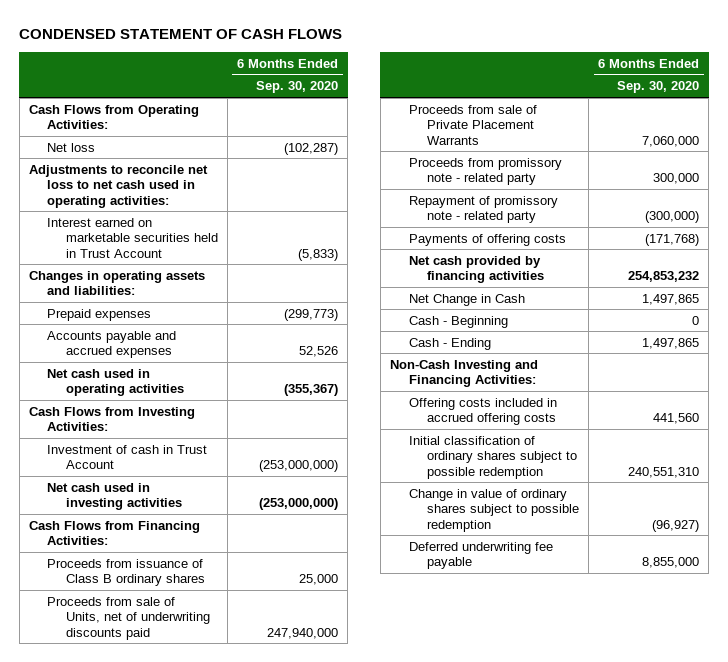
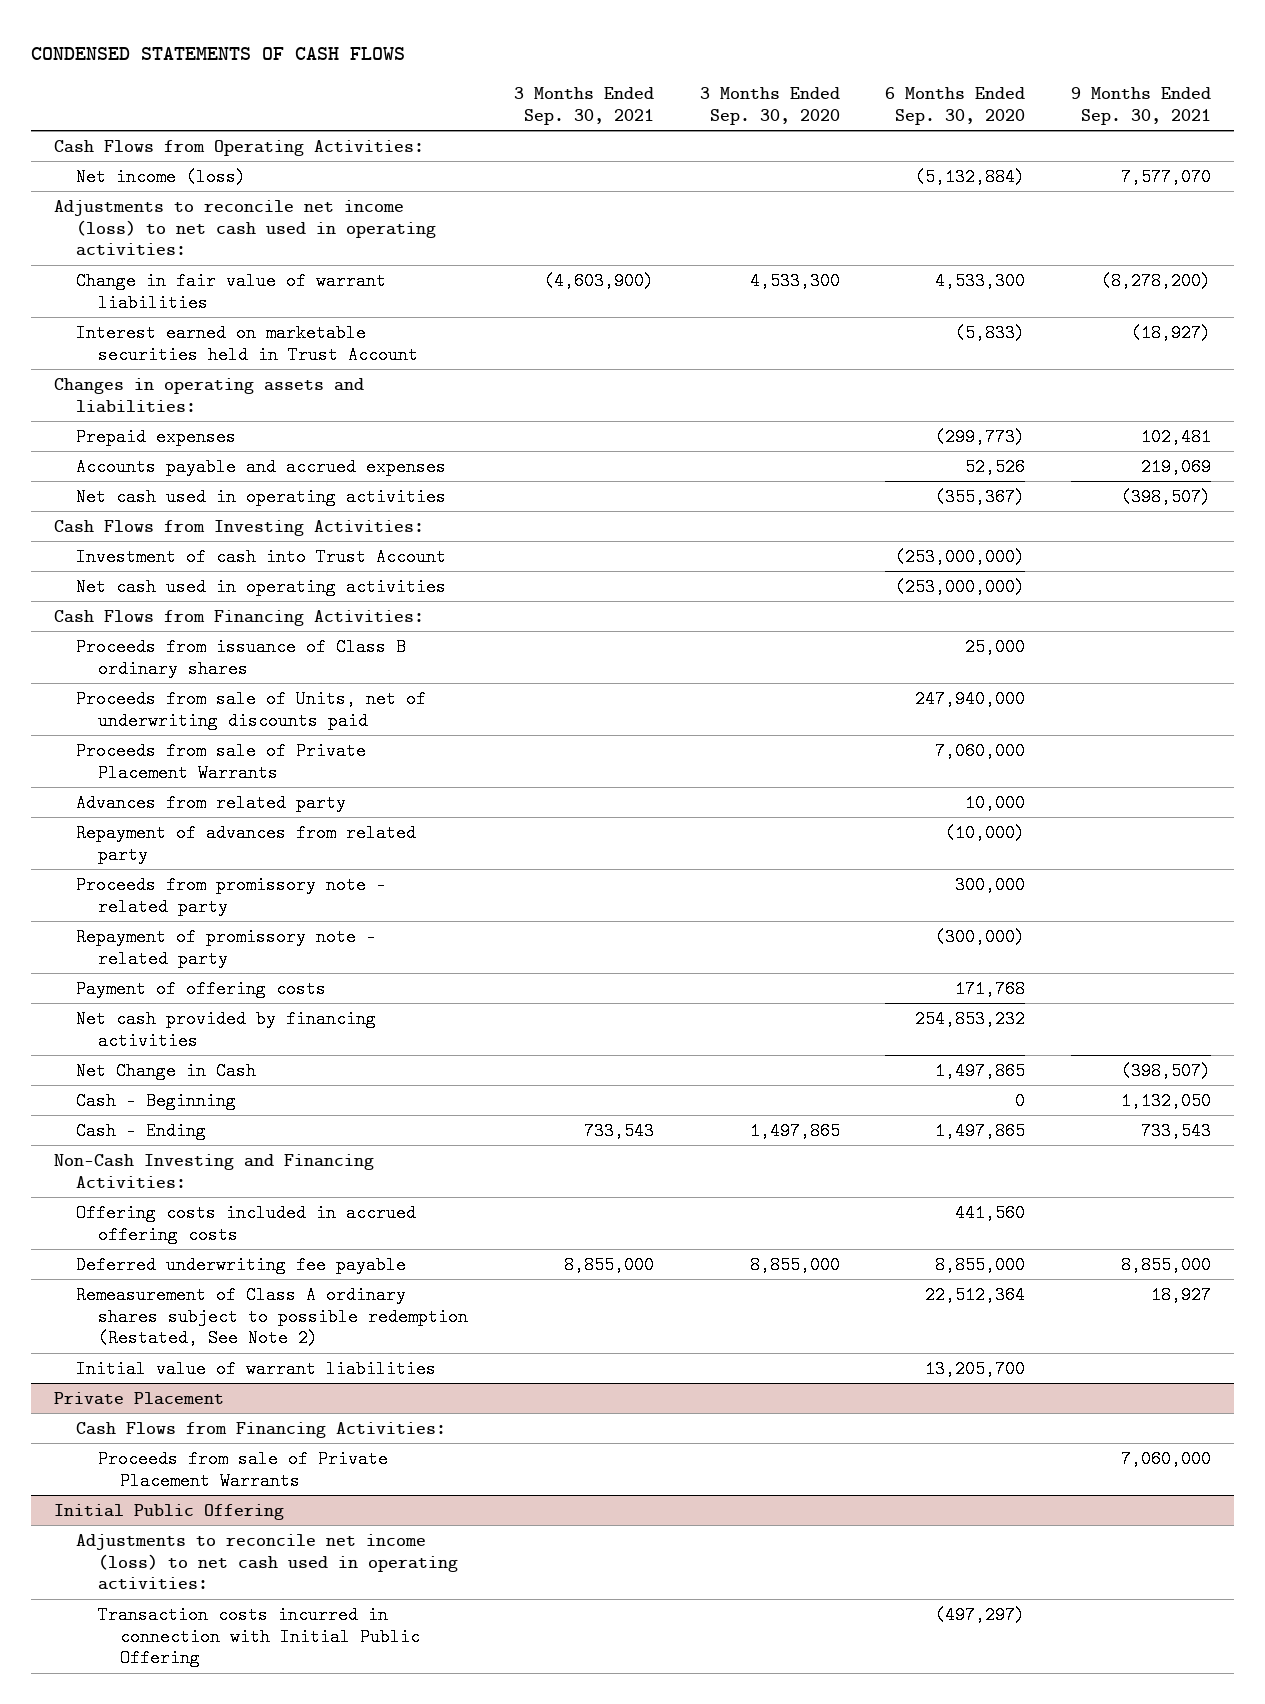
- CONDENSED STATEMENT OF CASH FLOWS
+ CONDENSED STATEMENTS OF CASH FLOWS
- | 6 Months Ended Sep. 30, 2020
+ | 3 Months Ended Sep. 30, 2021 | 3 Months Ended Sep. 30, 2020 | 6 Months Ended Sep. 30, 2020 | 9 Months Ended Sep. 30, 2021
- Net loss | (102,287)
- Adjustments to reconcile net loss to net cash used in operating activities:
+ Net income (loss) | | | (5,132,884) | 7,577,070
+ Adjustments to reconcile net income (loss) to net cash used in operating activities:
+ Change in fair value of warrant liabilities | (4,603,900) | 4,533,300 | 4,533,300 | (8,278,200)
- Investment of cash in Trust Account | (253,000,000)
- Net cash used in investing activities | (253,000,000)
+ Investment of cash into Trust Account | | | (253,000,000) |
+ Net cash used in operating activities | | | (253,000,000) |
+ Advances from related party | | | 10,000 |
+ Repayment of advances from related party | | | (10,000) |
- Payments of offering costs | (171,768)
+ Payment of offering costs | | | 171,768 |
- Initial classification of ordinary shares subject to possible redemption | 240,551,310
- Change in value of ordinary shares subject to possible redemption | (96,927)
+ Remeasurement of Class A ordinary shares subject to possible redemption (Restated, See Note 2) | | | 22,512,364 | 18,927
+ Initial value of warrant liabilities | | | 13,205,700 |
+ Private Placement
+ Cash Flows from Financing Activities:
+ Proceeds from sale of Private Placement Warrants | | | | 7,060,000
+ Initial Public Offering
+ Adjustments to reconcile net income (loss) to net cash used in operating activities:
+ Transaction costs incurred in connection with Initial Public Offering | | | (497,297) |

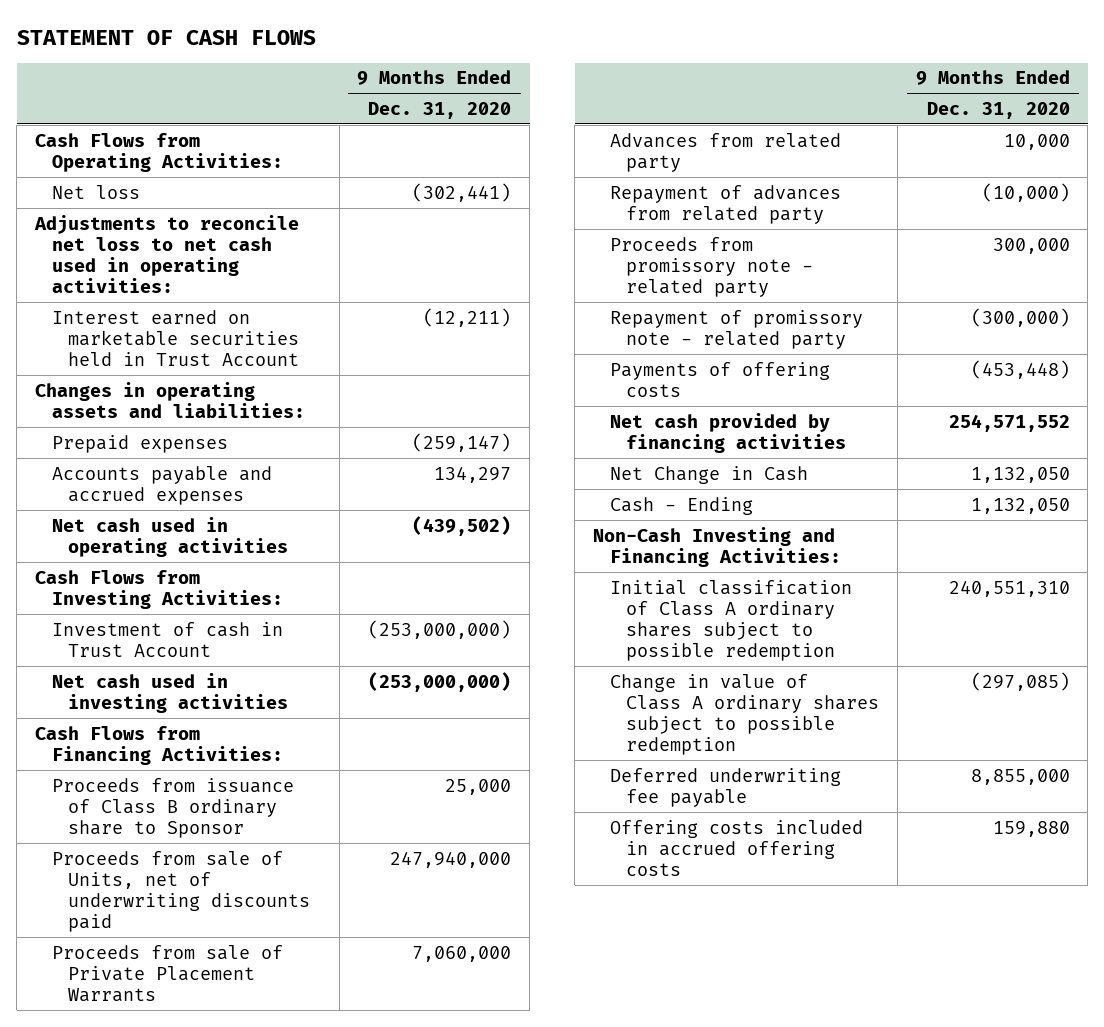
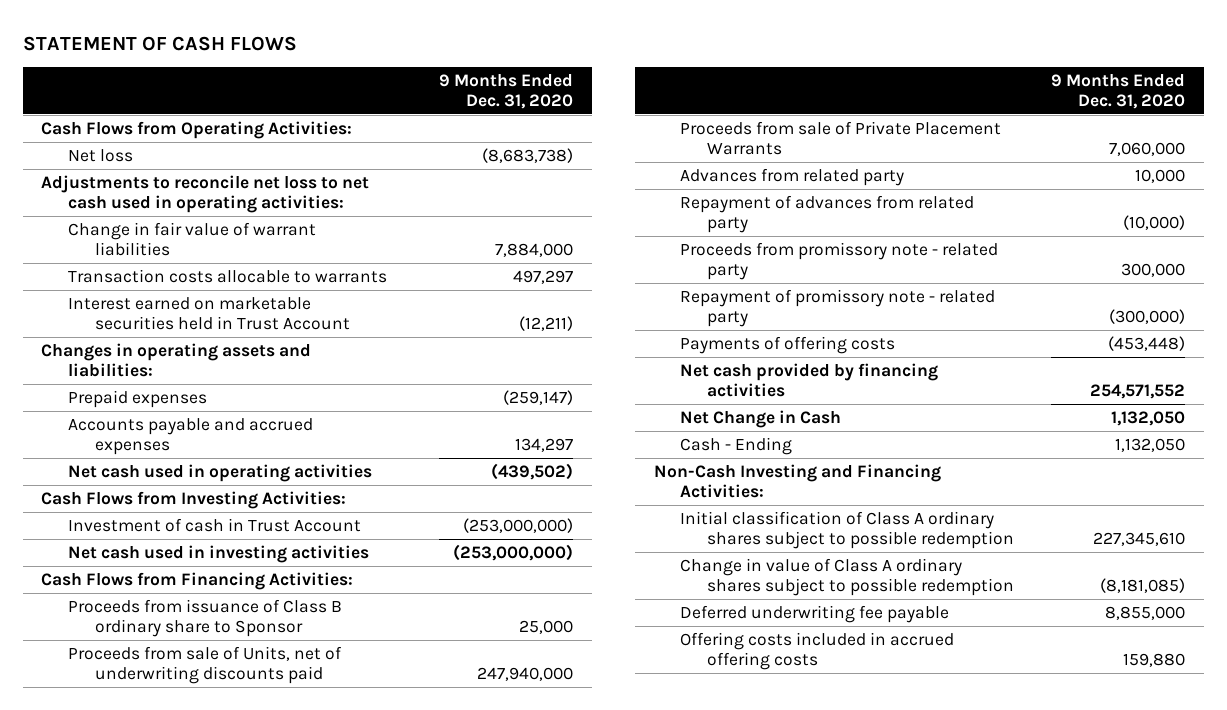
- Net loss | (302,441)
+ Net loss | (8,683,738)
+ Change in fair value of warrant liabilities | 7,884,000
+ Transaction costs allocable to warrants | 497,297
- Initial classification of Class A ordinary shares subject to possible redemption | 240,551,310
- Change in value of Class A ordinary shares subject to possible redemption | (297,085)
+ Initial classification of Class A ordinary shares subject to possible redemption | 227,345,610
+ Change in value of Class A ordinary shares subject to possible redemption | (8,181,085)

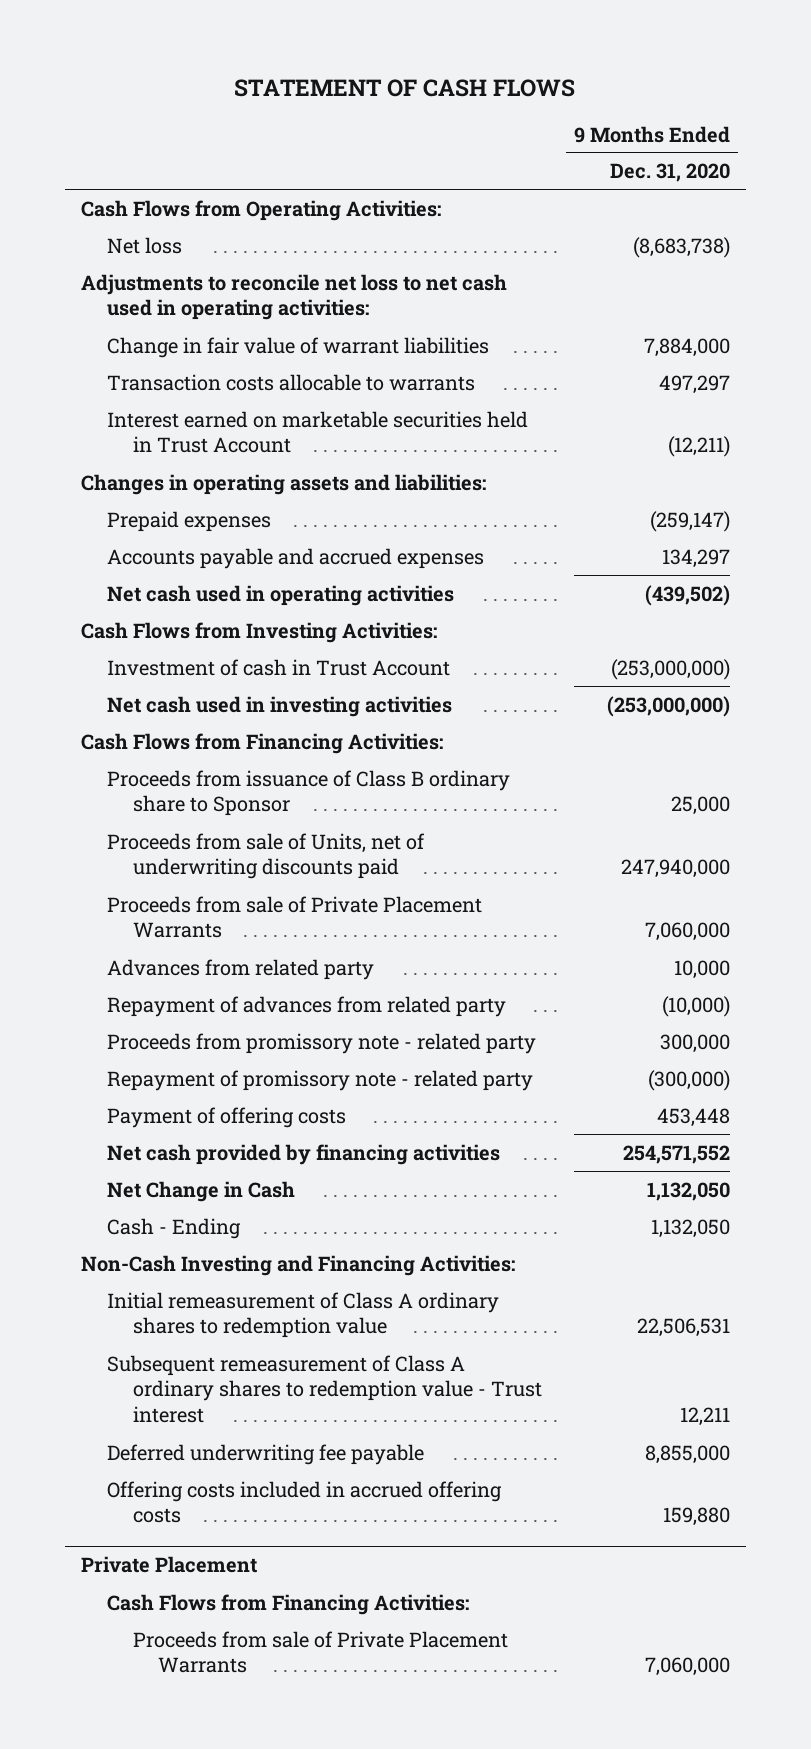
- Payments of offering costs | (453,448)
+ Payment of offering costs | 453,448
- Initial classification of Class A ordinary shares subject to possible redemption | 227,345,610
- Change in value of Class A ordinary shares subject to possible redemption | (8,181,085)
+ Initial remeasurement of Class A ordinary shares to redemption value | 22,506,531
+ Subsequent remeasurement of Class A ordinary shares to redemption value - Trust interest | 12,211
+ Private Placement
+ Cash Flows from Financing Activities:
+ Proceeds from sale of Private Placement Warrants | 7,060,000

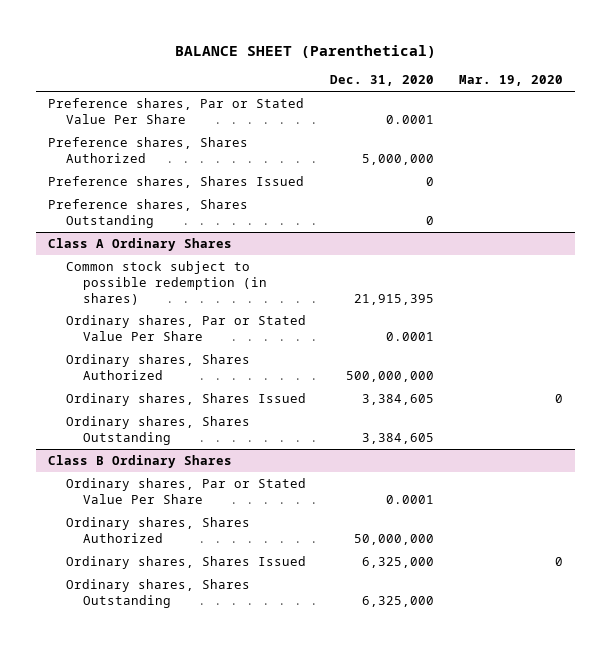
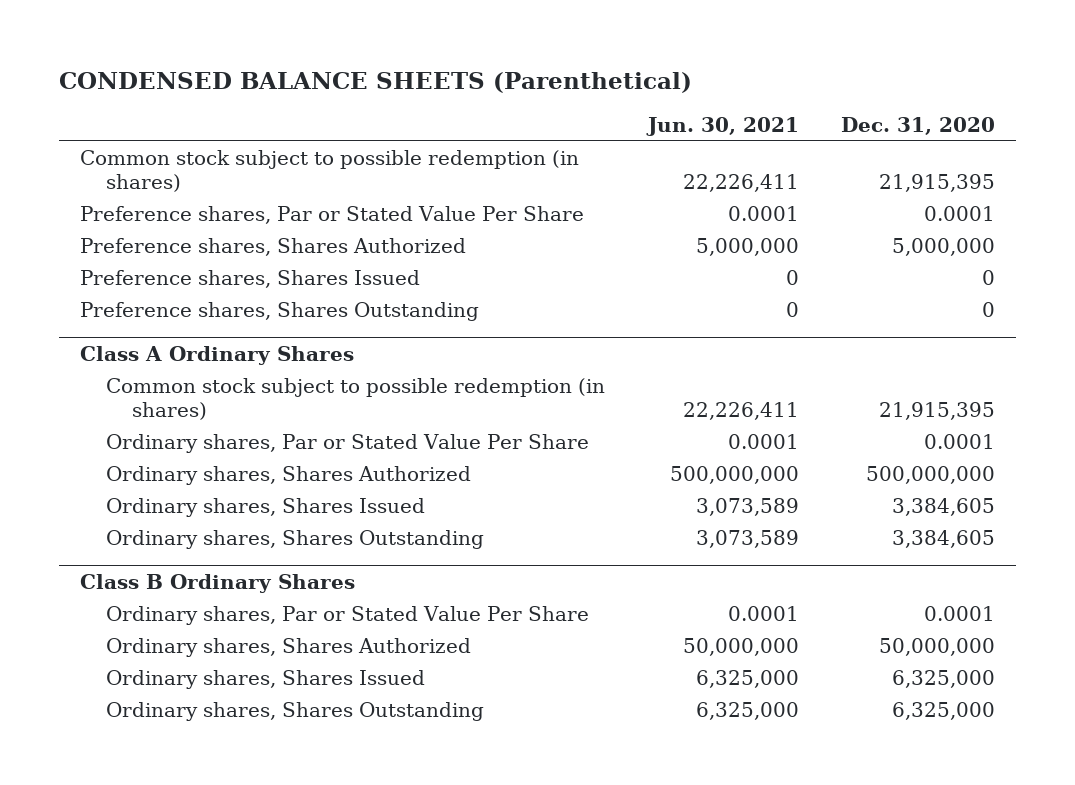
- BALANCE SHEET (Parenthetical)
+ CONDENSED BALANCE SHEETS (Parenthetical)
- | Dec. 31, 2020 | Mar. 19, 2020
+ | Jun. 30, 2021 | Dec. 31, 2020
+ Common stock subject to possible redemption (in shares) | 22,226,411 | 21,915,395

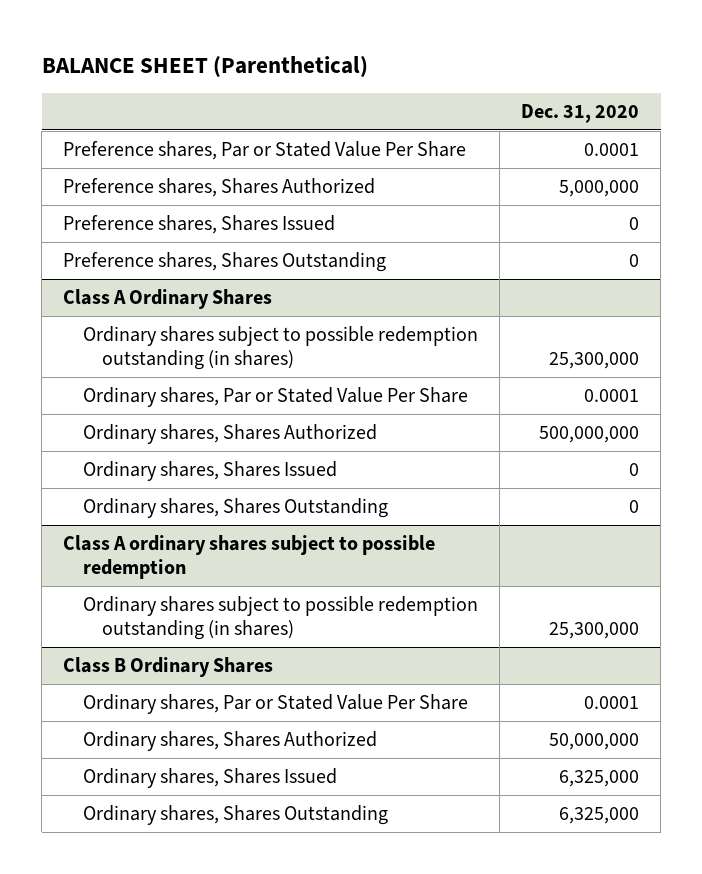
- CONDENSED BALANCE SHEETS (Parenthetical)
+ BALANCE SHEET (Parenthetical)
- | Jun. 30, 2021 | Dec. 31, 2020
+ | Dec. 31, 2020
- Common stock subject to possible redemption (in shares) | 22,226,411 | 21,915,395
@ Class A Ordinary Shares
- Common stock subject to possible redemption (in shares) | 22,226,411 | 21,915,395
+ Ordinary shares subject to possible redemption outstanding (in shares) | 25,300,000
- Ordinary shares, Shares Issued | 3,073,589 | 3,384,605
- Ordinary shares, Shares Outstanding | 3,073,589 | 3,384,605
+ Ordinary shares, Shares Issued | 0
+ Ordinary shares, Shares Outstanding | 0
+ Class A ordinary shares subject to possible redemption
+ Ordinary shares subject to possible redemption outstanding (in shares) | 25,300,000

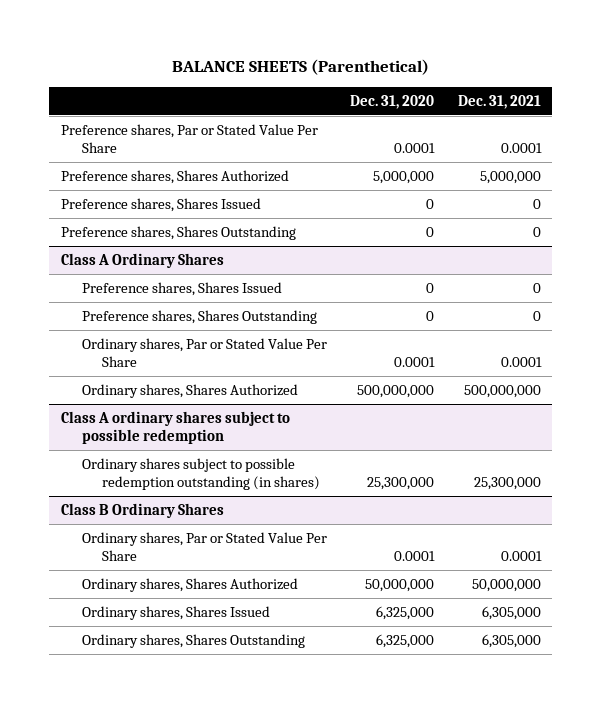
- BALANCE SHEET (Parenthetical)
+ BALANCE SHEETS (Parenthetical)
- | Dec. 31, 2020
+ | Dec. 31, 2020 | Dec. 31, 2021
@ Class A Ordinary Shares
- Ordinary shares subject to possible redemption outstanding (in shares) | 25,300,000
+ Preference shares, Shares Issued | 0 | 0
+ Preference shares, Shares Outstanding | 0 | 0
- Ordinary shares, Shares Issued | 0
- Ordinary shares, Shares Outstanding | 0

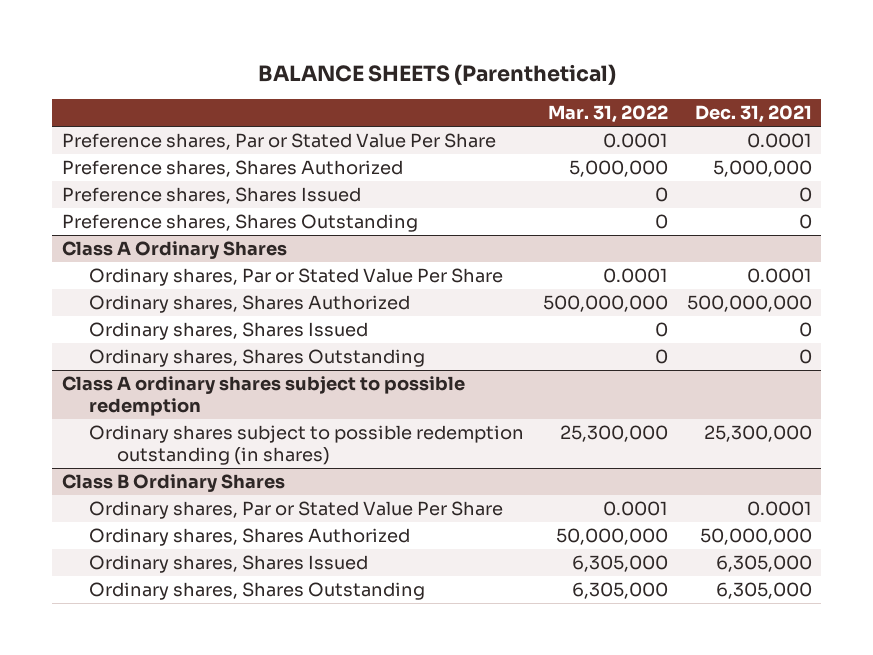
- | Dec. 31, 2020 | Dec. 31, 2021
+ | Mar. 31, 2022 | Dec. 31, 2021
@ Class A Ordinary Shares
- Preference shares, Shares Issued | 0 | 0
- Preference shares, Shares Outstanding | 0 | 0
+ Ordinary shares, Shares Issued | 0 | 0
+ Ordinary shares, Shares Outstanding | 0 | 0

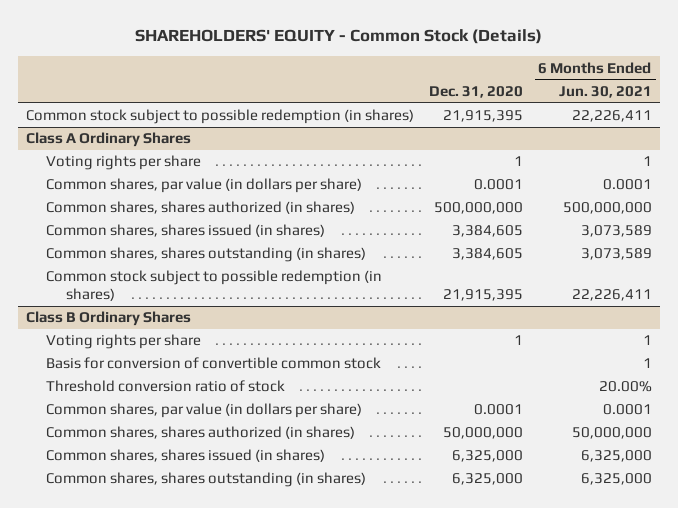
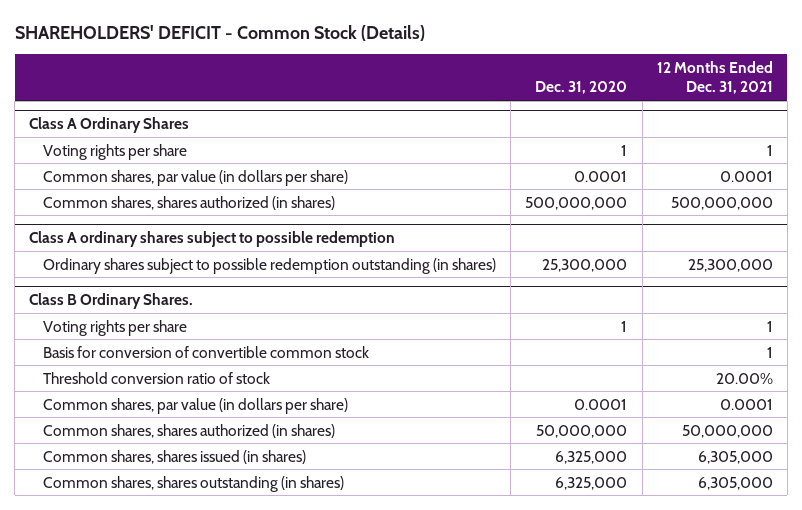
- SHAREHOLDERS' EQUITY - Common Stock (Details)
+ SHAREHOLDERS' DEFICIT - Common Stock (Details)
- | Dec. 31, 2020 | 6 Months Ended Jun. 30, 2021
+ | Dec. 31, 2020 | 12 Months Ended Dec. 31, 2021
- Common stock subject to possible redemption (in shares) | 21,915,395 | 22,226,411
@ Class A Ordinary Shares
- Common shares, shares issued (in shares) | 3,384,605 | 3,073,589
- Common shares, shares outstanding (in shares) | 3,384,605 | 3,073,589
- Common stock subject to possible redemption (in shares) | 21,915,395 | 22,226,411
- Class B Ordinary Shares
+ Class A ordinary shares subject to possible redemption
+ Ordinary shares subject to possible redemption outstanding (in shares) | 25,300,000 | 25,300,000
+ Class B Ordinary Shares.

